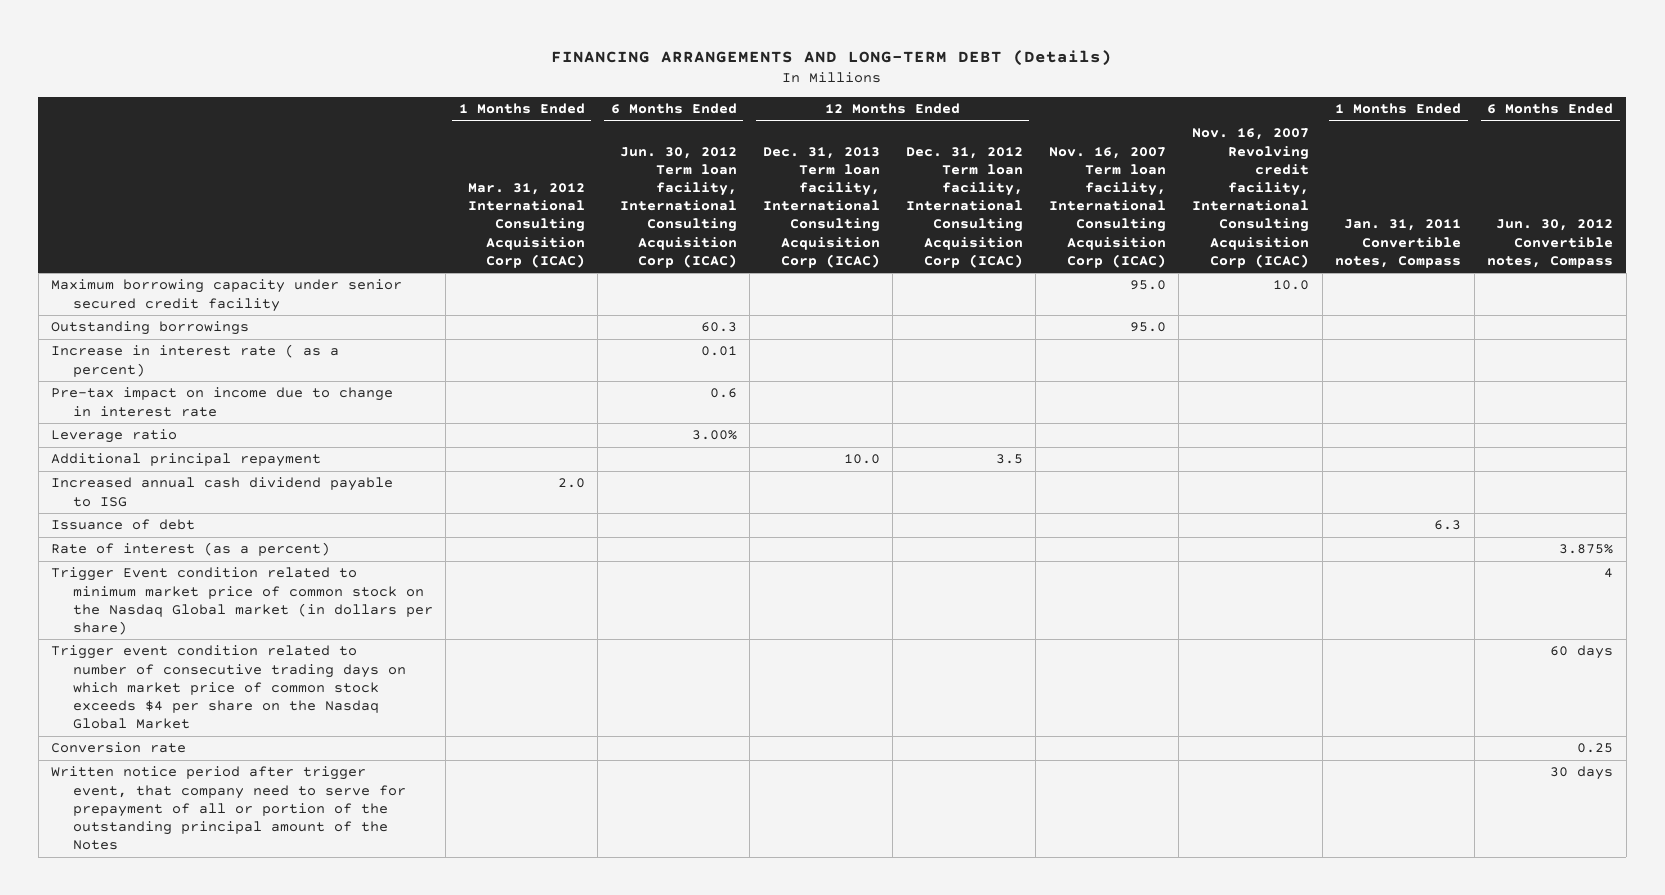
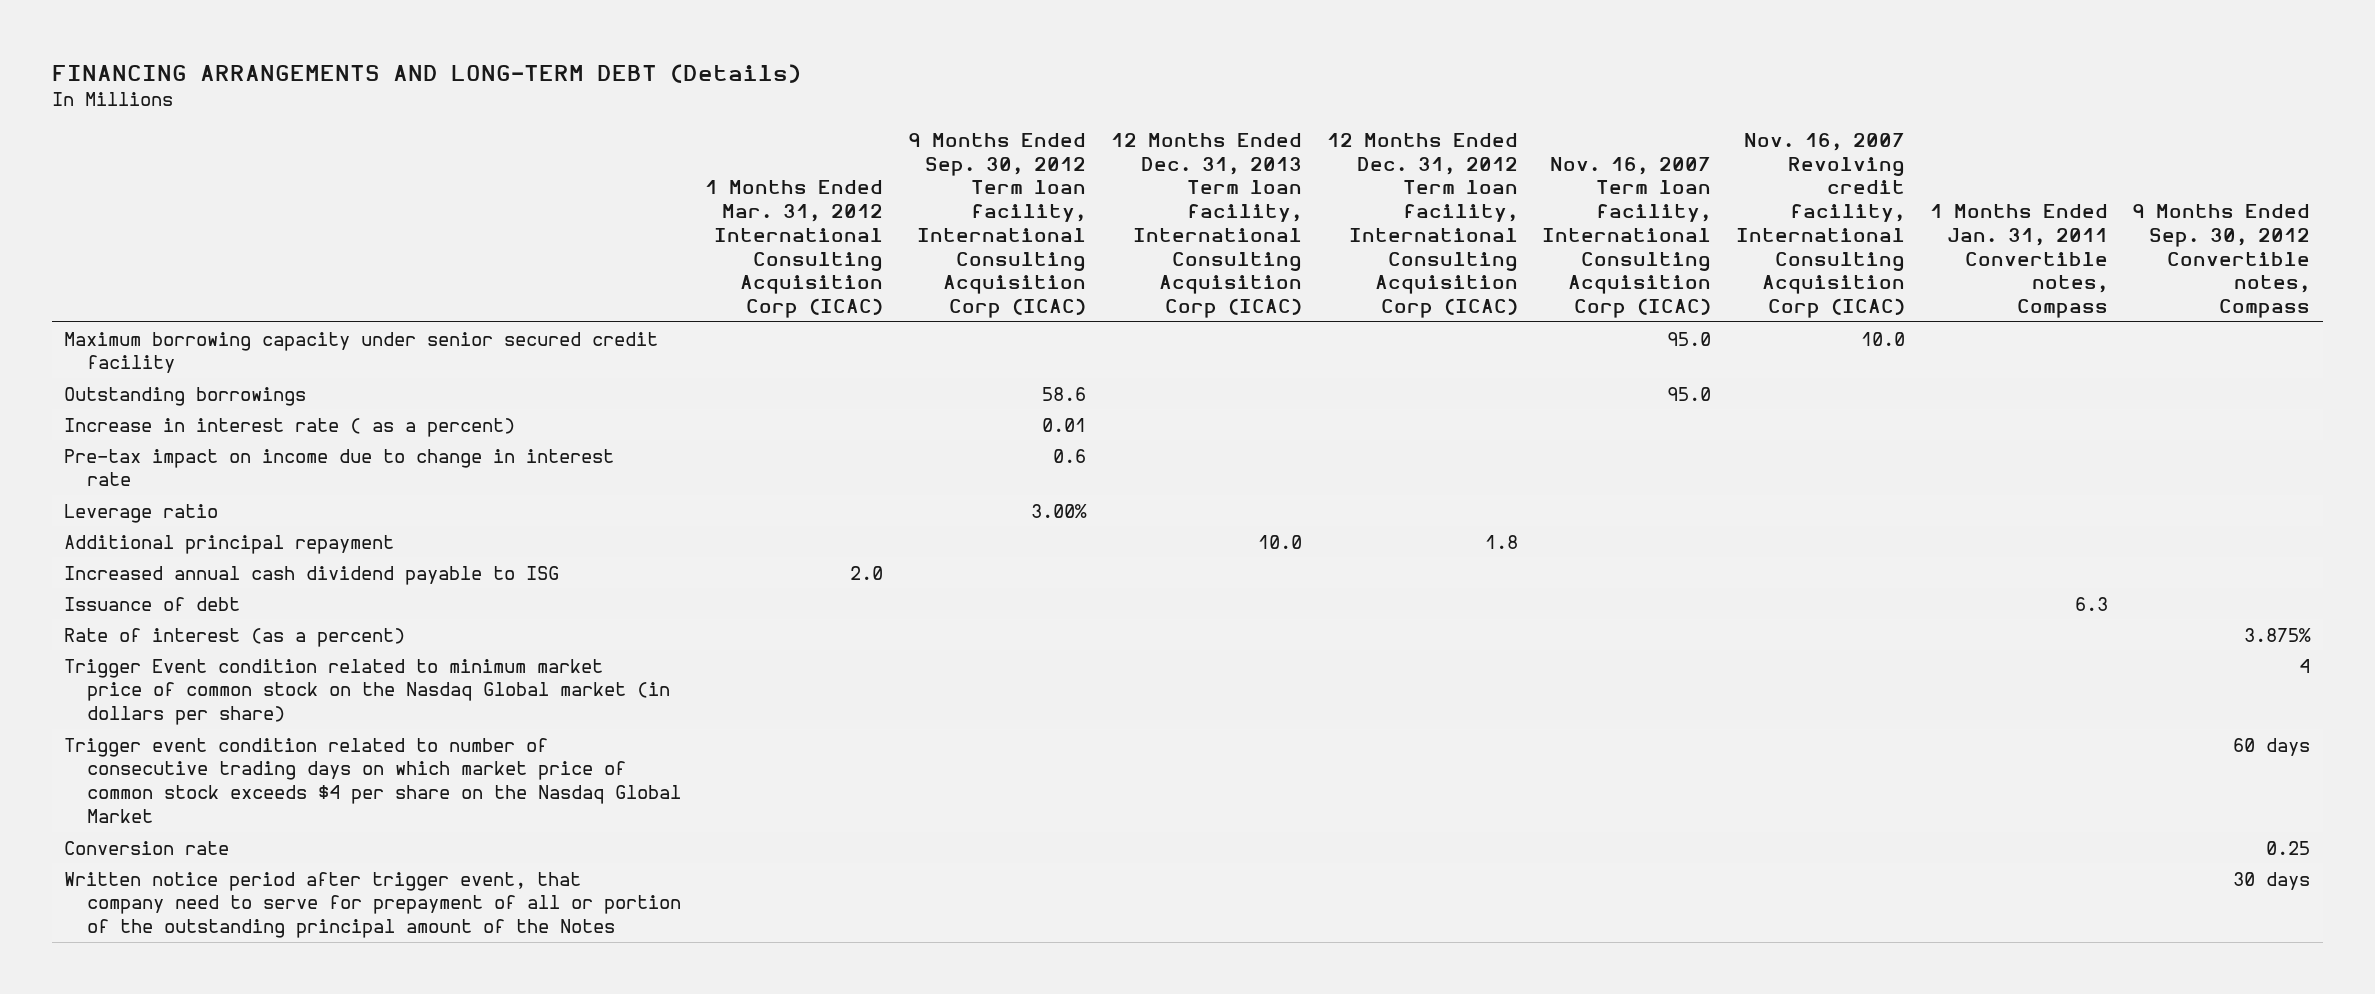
- | 1 Months Ended Mar. 31, 2012 International Consulting Acquisition Corp (ICAC) | 6 Months Ended Jun. 30, 2012 Term loan facility, International Consulting Acquisition Corp (ICAC) | 12 Months Ended Dec. 31, 2013 Term loan facility, International Consulting Acquisition Corp (ICAC) | 12 Months Ended Dec. 31, 2012 Term loan facility, International Consulting Acquisition Corp (ICAC) | Nov. 16, 2007 Term loan facility, International Consulting Acquisition Corp (ICAC) | Nov. 16, 2007 Revolving credit facility, International Consulting Acquisition Corp (ICAC) | 1 Months Ended Jan. 31, 2011 Convertible notes, Compass | 6 Months Ended Jun. 30, 2012 Convertible notes, Compass
+ | 1 Months Ended Mar. 31, 2012 International Consulting Acquisition Corp (ICAC) | 9 Months Ended Sep. 30, 2012 Term loan facility, International Consulting Acquisition Corp (ICAC) | 12 Months Ended Dec. 31, 2013 Term loan facility, International Consulting Acquisition Corp (ICAC) | 12 Months Ended Dec. 31, 2012 Term loan facility, International Consulting Acquisition Corp (ICAC) | Nov. 16, 2007 Term loan facility, International Consulting Acquisition Corp (ICAC) | Nov. 16, 2007 Revolving credit facility, International Consulting Acquisition Corp (ICAC) | 1 Months Ended Jan. 31, 2011 Convertible notes, Compass | 9 Months Ended Sep. 30, 2012 Convertible notes, Compass
- Additional principal repayment | | | 10.0 | 3.5 | | | |
+ Additional principal repayment | | | 10.0 | 1.8 | | | |

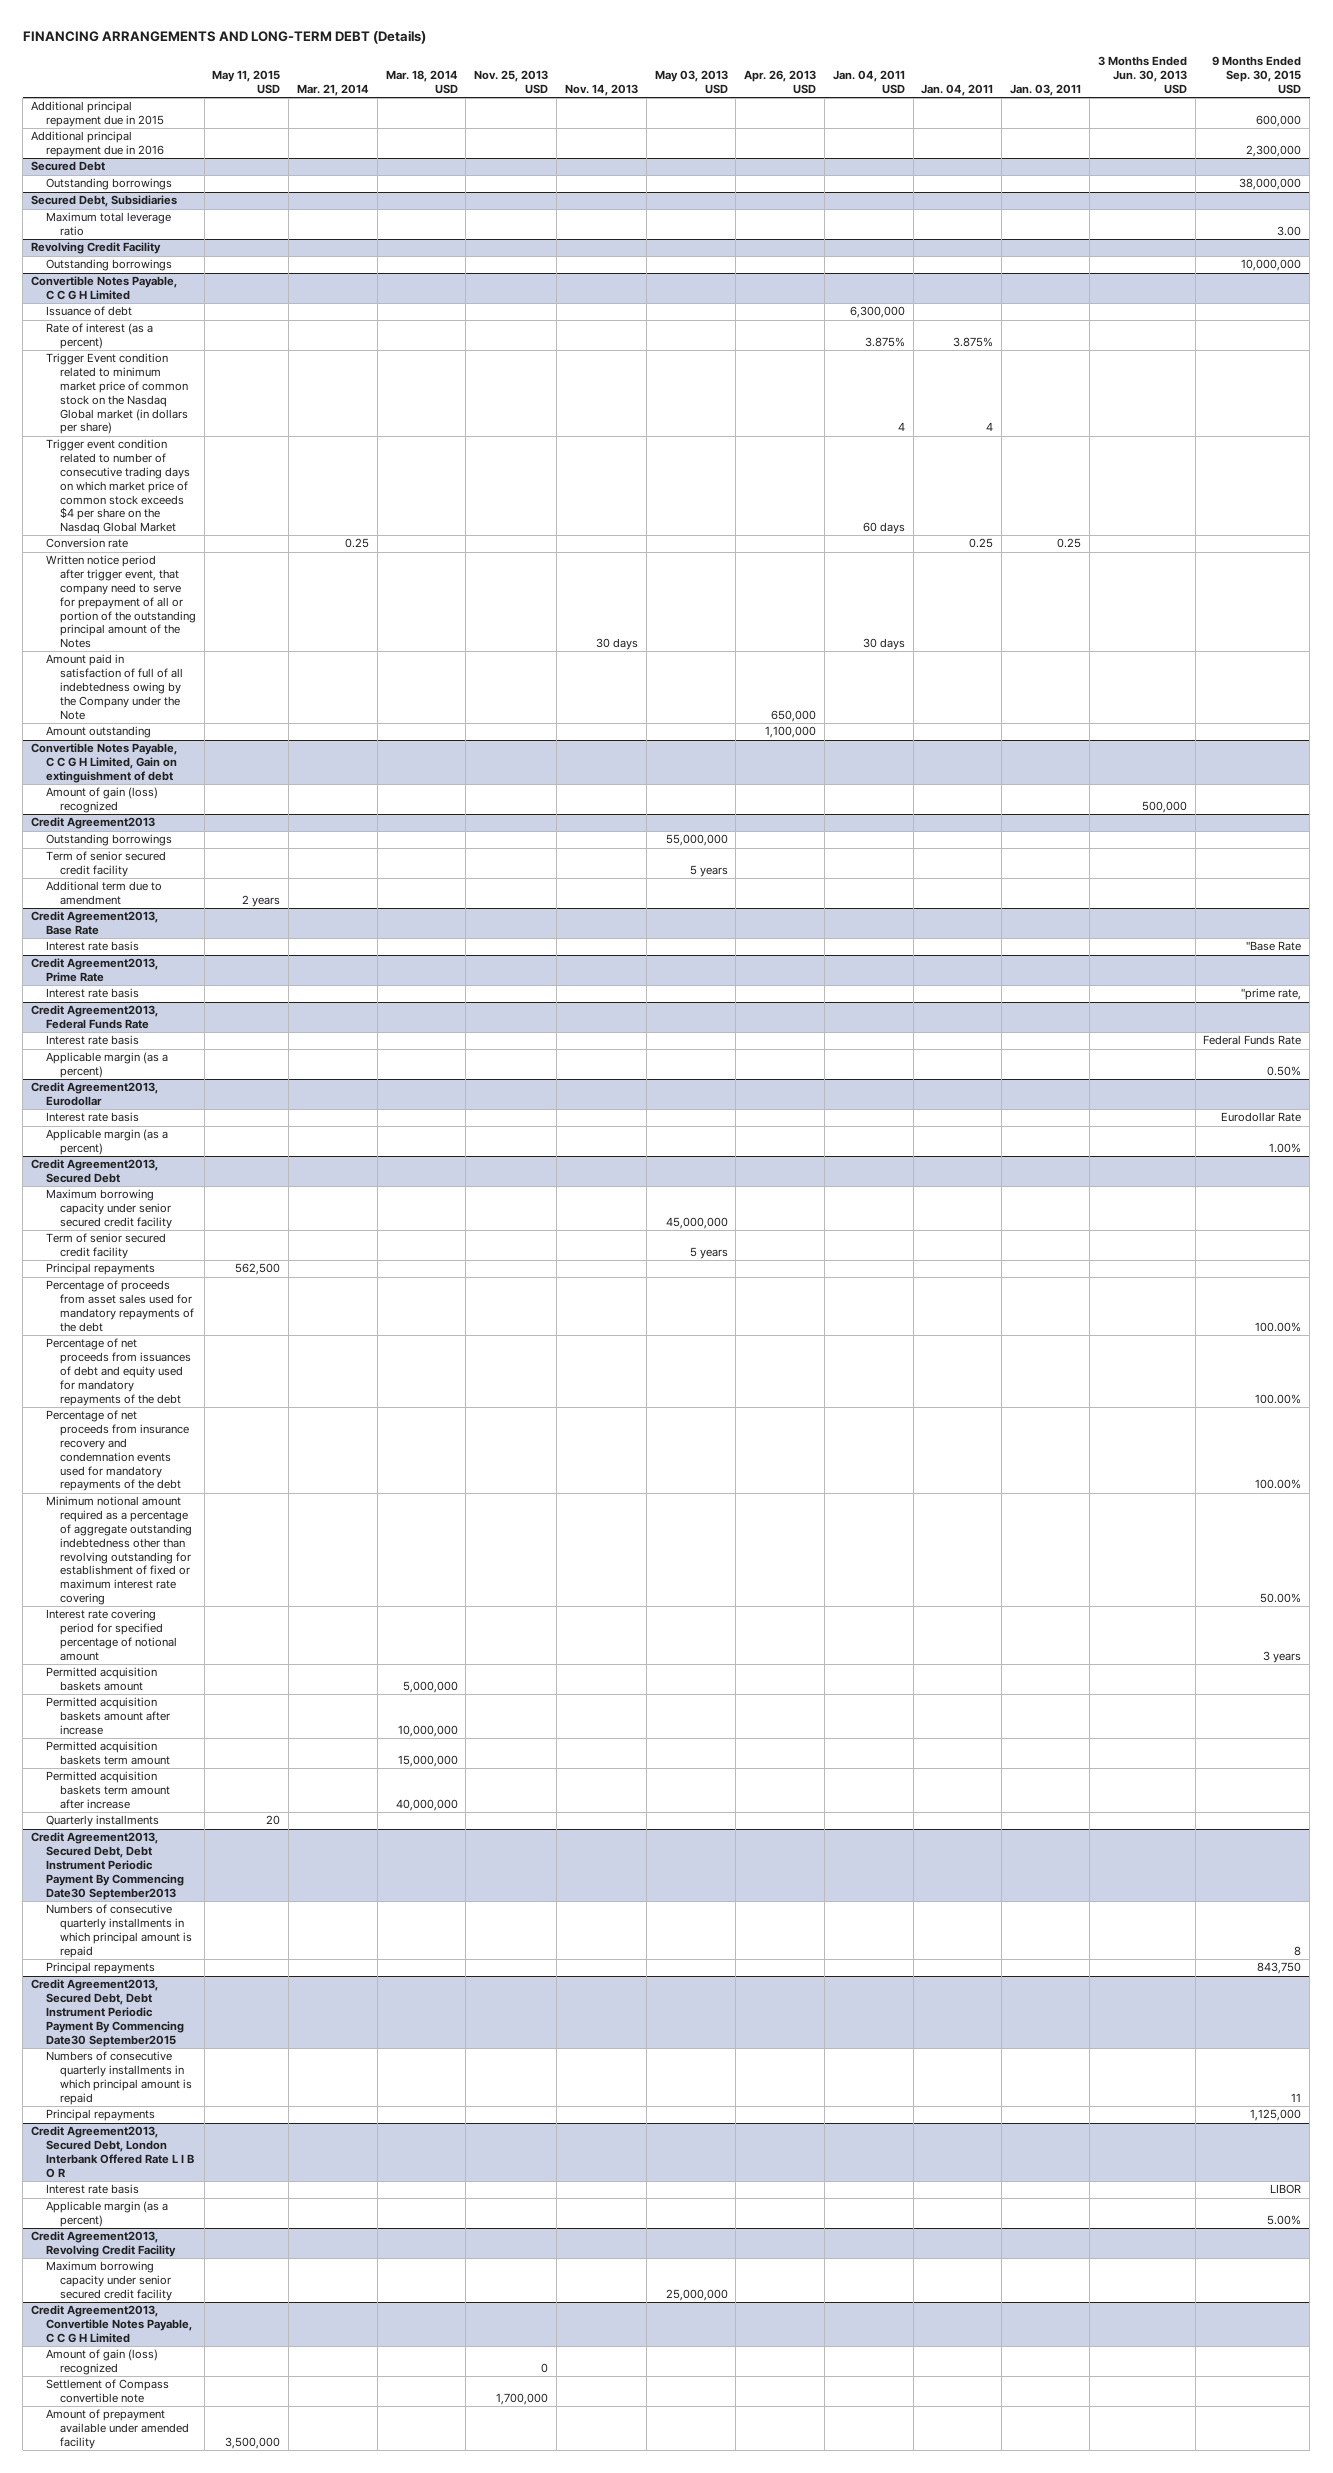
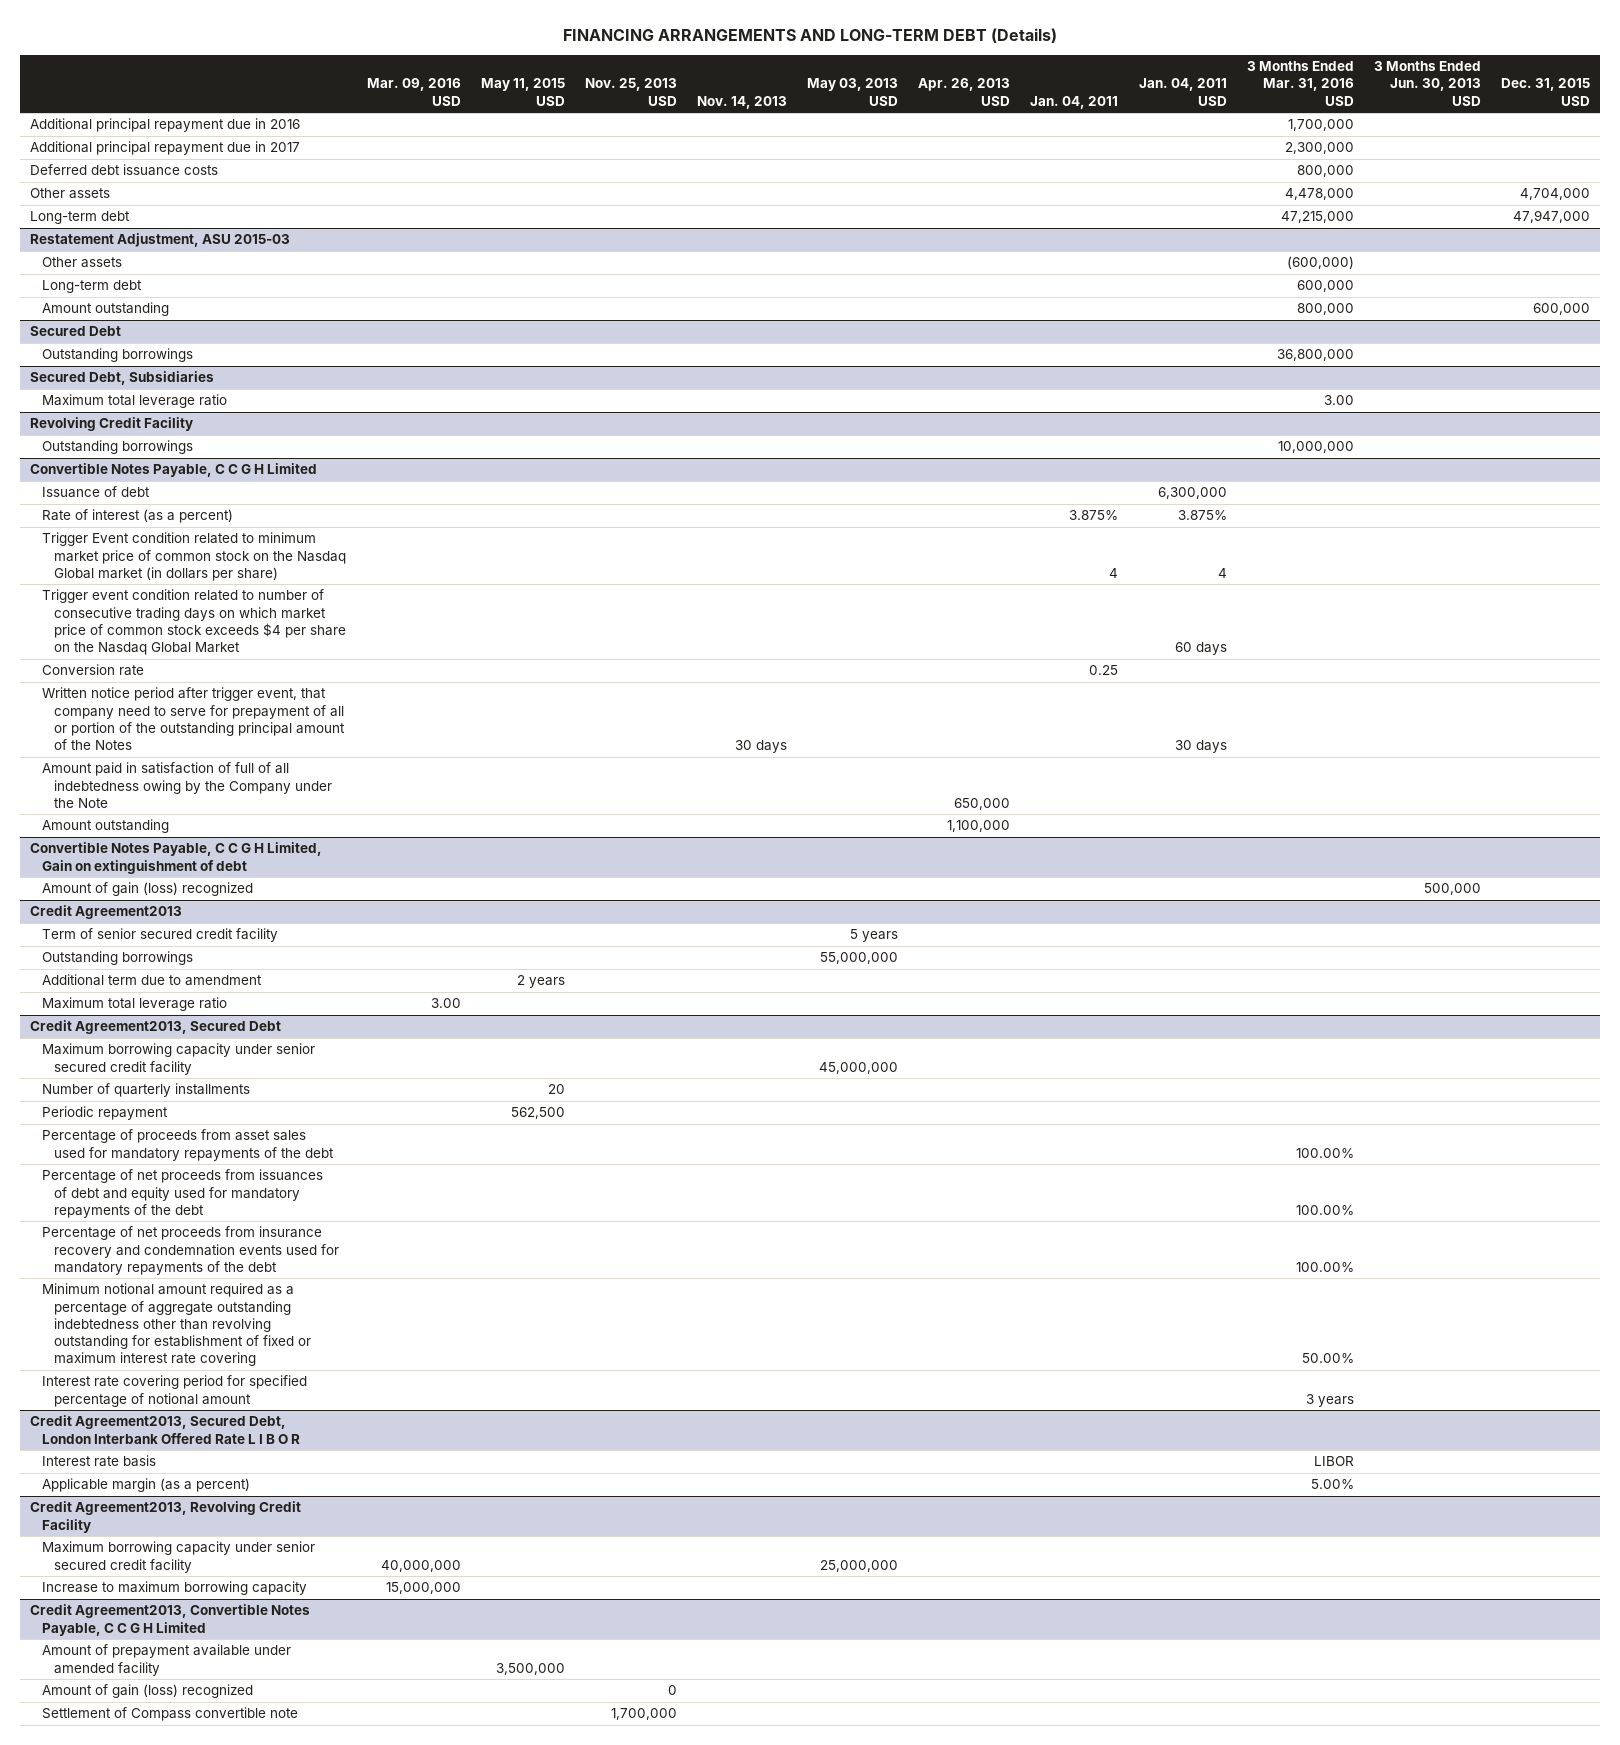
- | May 11, 2015 USD | Mar. 21, 2014 | Mar. 18, 2014 USD | Nov. 25, 2013 USD | Nov. 14, 2013 | May 03, 2013 USD | Apr. 26, 2013 USD | Jan. 04, 2011 USD | Jan. 04, 2011 | Jan. 03, 2011 | 3 Months Ended Jun. 30, 2013 USD | 9 Months Ended Sep. 30, 2015 USD
+ | Mar. 09, 2016 USD | May 11, 2015 USD | Nov. 25, 2013 USD | Nov. 14, 2013 | May 03, 2013 USD | Apr. 26, 2013 USD | Jan. 04, 2011 | Jan. 04, 2011 USD | 3 Months Ended Mar. 31, 2016 USD | 3 Months Ended Jun. 30, 2013 USD | Dec. 31, 2015 USD
- Additional principal repayment due in 2015 | | | | | | | | | | | | 600,000
+ Additional principal repayment due in 2017 | | | | | | | | | 2,300,000 | |
+ Deferred debt issuance costs | | | | | | | | | 800,000 | |
+ Other assets | | | | | | | | | 4,478,000 | | 4,704,000
+ Long-term debt | | | | | | | | | 47,215,000 | | 47,947,000
+ Restatement Adjustment, ASU 2015-03
+ Other assets | | | | | | | | | (600,000) | |
+ Long-term debt | | | | | | | | | 600,000 | |
+ Amount outstanding | | | | | | | | | 800,000 | | 600,000
@ Credit Agreement2013
moved down: Outstanding borrowings | | | | | 55,000,000 | | | | | |
- Credit Agreement2013, Base Rate
- Interest rate basis | | | | | | | | | | | | "Base Rate
- Credit Agreement2013, Prime Rate
- Interest rate basis | | | | | | | | | | | | "prime rate,
- Credit Agreement2013, Federal Funds Rate
- Interest rate basis | | | | | | | | | | | | Federal Funds Rate
- Applicable margin (as a percent) | | | | | | | | | | | | 0.50%
- Credit Agreement2013, Eurodollar
- Interest rate basis | | | | | | | | | | | | Eurodollar Rate
- Applicable margin (as a percent) | | | | | | | | | | | | 1.00%
@ Credit Agreement2013
+ Maximum total leverage ratio | 3.00 | | | | | | | | | |
@ Credit Agreement2013, Secured Debt
- Term of senior secured credit facility | | | | | | 5 years | | | | | |
- Principal repayments | 562,500 | | | | | | | | | | |
+ Number of quarterly installments | | 20 | | | | | | | | |
+ Periodic repayment | | 562,500 | | | | | | | | |
- Permitted acquisition baskets amount | | | 5,000,000 | | | | | | | | |
- Permitted acquisition baskets amount after increase | | | 10,000,000 | | | | | | | | |
- Permitted acquisition baskets term amount | | | 15,000,000 | | | | | | | | |
- Permitted acquisition baskets term amount after increase | | | 40,000,000 | | | | | | | | |
- Quarterly installments | 20 | | | | | | | | | | |
- Credit Agreement2013, Secured Debt, Debt Instrument Periodic Payment By Commencing Date30 September2013
- Numbers of consecutive quarterly installments in which principal amount is repaid | | | | | | | | | | | | 8
- Principal repayments | | | | | | | | | | | | 843,750
- Credit Agreement2013, Secured Debt, Debt Instrument Periodic Payment By Commencing Date30 September2015
- Numbers of consecutive quarterly installments in which principal amount is repaid | | | | | | | | | | | | 11
- Principal repayments | | | | | | | | | | | | 1,125,000
@ Credit Agreement2013, Revolving Credit Facility
+ Increase to maximum borrowing capacity | 15,000,000 | | | | | | | | | |
@ Credit Agreement2013, Convertible Notes Payable, C C G H Limited
moved up: Amount of prepayment available under amended facility | | 3,500,000 | | | | | | | | |

